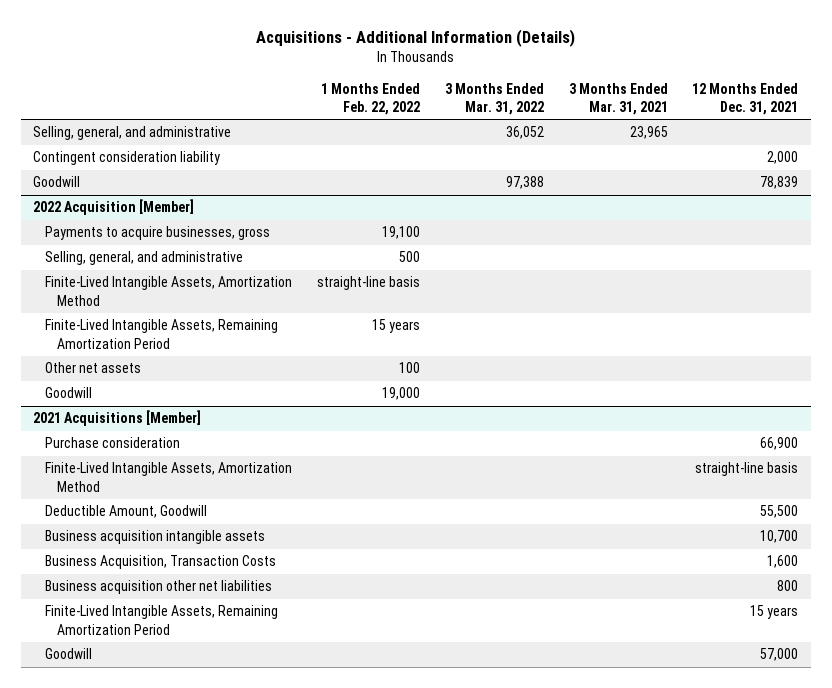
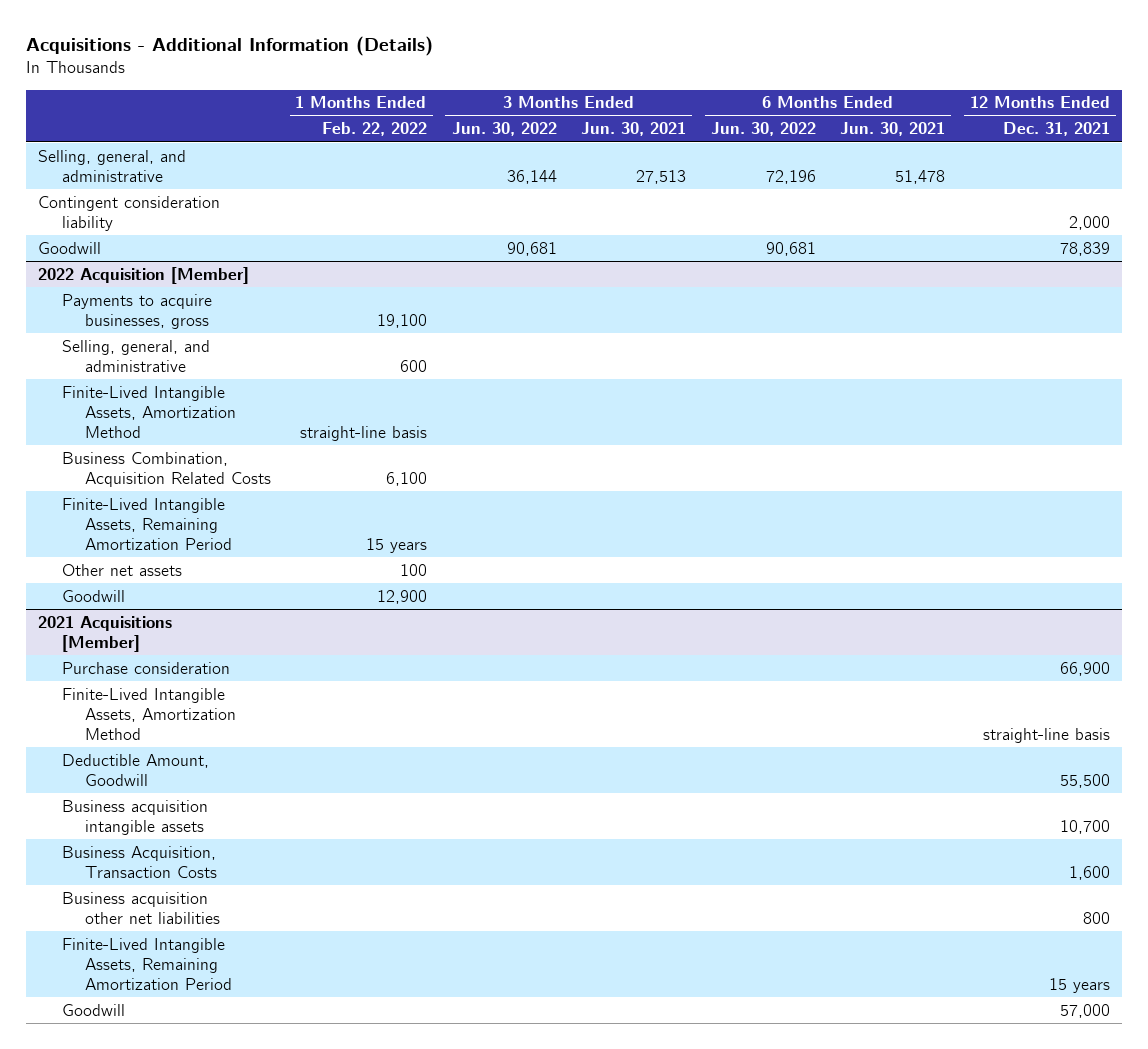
- | 1 Months Ended Feb. 22, 2022 | 3 Months Ended Mar. 31, 2022 | 3 Months Ended Mar. 31, 2021 | 12 Months Ended Dec. 31, 2021
+ | 1 Months Ended Feb. 22, 2022 | 3 Months Ended Jun. 30, 2022 | 3 Months Ended Jun. 30, 2021 | 6 Months Ended Jun. 30, 2022 | 6 Months Ended Jun. 30, 2021 | 12 Months Ended Dec. 31, 2021
@ 2022 Acquisition [Member]
- Selling, general, and administrative | 500 | | |
+ Selling, general, and administrative | 600 | | | | |
+ Business Combination, Acquisition Related Costs | 6,100 | | | | |
- Goodwill | 19,000 | | |
+ Goodwill | 12,900 | | | | |

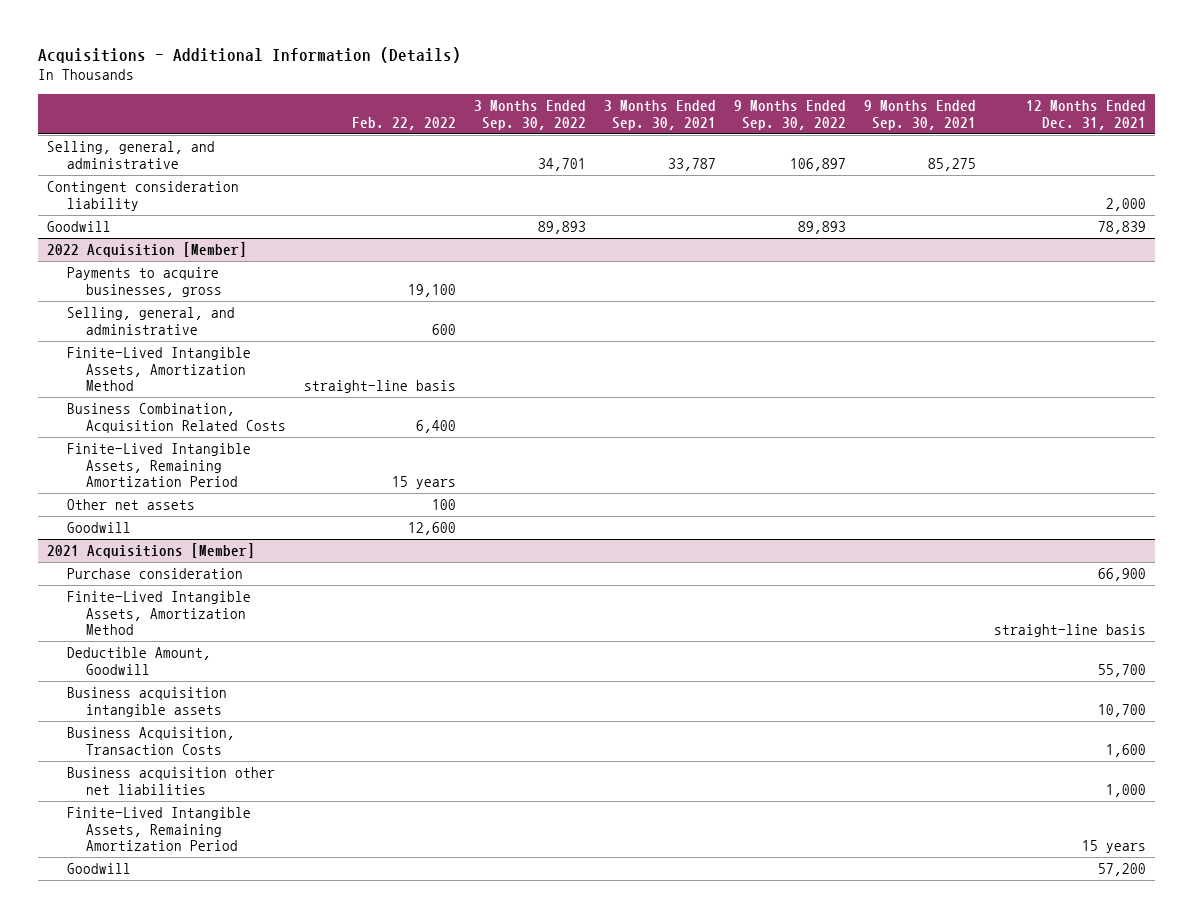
- | 1 Months Ended Feb. 22, 2022 | 3 Months Ended Jun. 30, 2022 | 3 Months Ended Jun. 30, 2021 | 6 Months Ended Jun. 30, 2022 | 6 Months Ended Jun. 30, 2021 | 12 Months Ended Dec. 31, 2021
+ | Feb. 22, 2022 | 3 Months Ended Sep. 30, 2022 | 3 Months Ended Sep. 30, 2021 | 9 Months Ended Sep. 30, 2022 | 9 Months Ended Sep. 30, 2021 | 12 Months Ended Dec. 31, 2021
@ 2021 Acquisitions [Member]
- Deductible Amount, Goodwill | | | | | | 55,500
+ Deductible Amount, Goodwill | | | | | | 55,700
- Business acquisition other net liabilities | | | | | | 800
+ Business acquisition other net liabilities | | | | | | 1,000
- Goodwill | | | | | | 57,000
+ Goodwill | | | | | | 57,200

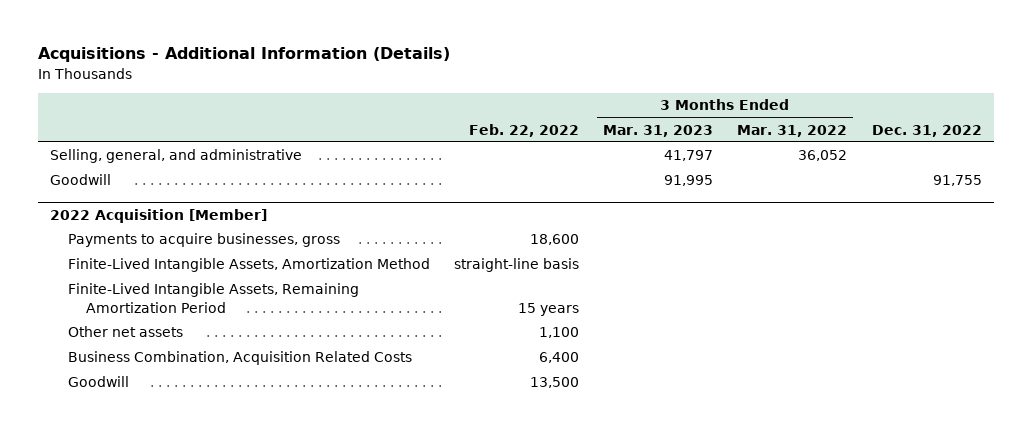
- | Feb. 22, 2022 | 3 Months Ended Sep. 30, 2022 | 3 Months Ended Sep. 30, 2021 | 9 Months Ended Sep. 30, 2022 | 9 Months Ended Sep. 30, 2021 | 12 Months Ended Dec. 31, 2021
+ | Feb. 22, 2022 | 3 Months Ended Mar. 31, 2023 | 3 Months Ended Mar. 31, 2022 | Dec. 31, 2022
- Contingent consideration liability | | | | | | 2,000
@ 2022 Acquisition [Member]
- Payments to acquire businesses, gross | 19,100 | | | | |
- Selling, general, and administrative | 600 | | | | |
+ Payments to acquire businesses, gross | 18,600 | | |
- Other net assets | 100 | | | | |
- Goodwill | 12,600 | | | | |
- 2021 Acquisitions [Member]
- Purchase consideration | | | | | | 66,900
- Finite-Lived Intangible Assets, Amortization Method | | | | | | straight-line basis
- Deductible Amount, Goodwill | | | | | | 55,700
- Business acquisition intangible assets | | | | | | 10,700
- Business Acquisition, Transaction Costs | | | | | | 1,600
- Business acquisition other net liabilities | | | | | | 1,000
- Finite-Lived Intangible Assets, Remaining Amortization Period | | | | | | 15 years
- Goodwill | | | | | | 57,200
@ 2022 Acquisition [Member]
+ Other net assets | 1,100 | | |
moved down: Business Combination, Acquisition Related Costs | 6,400 | | |
+ Goodwill | 13,500 | | |

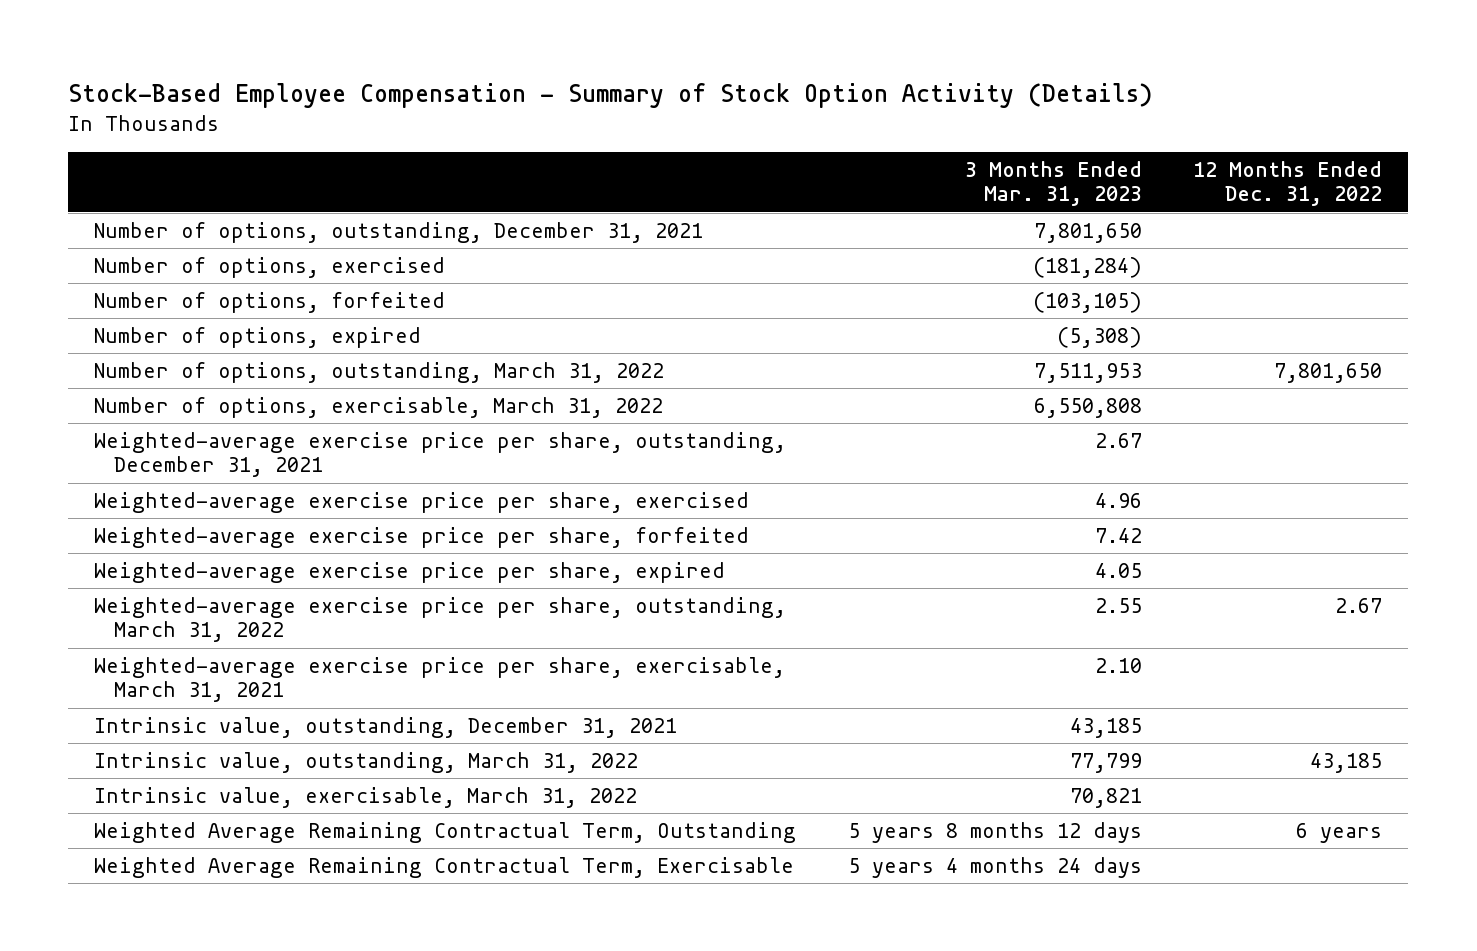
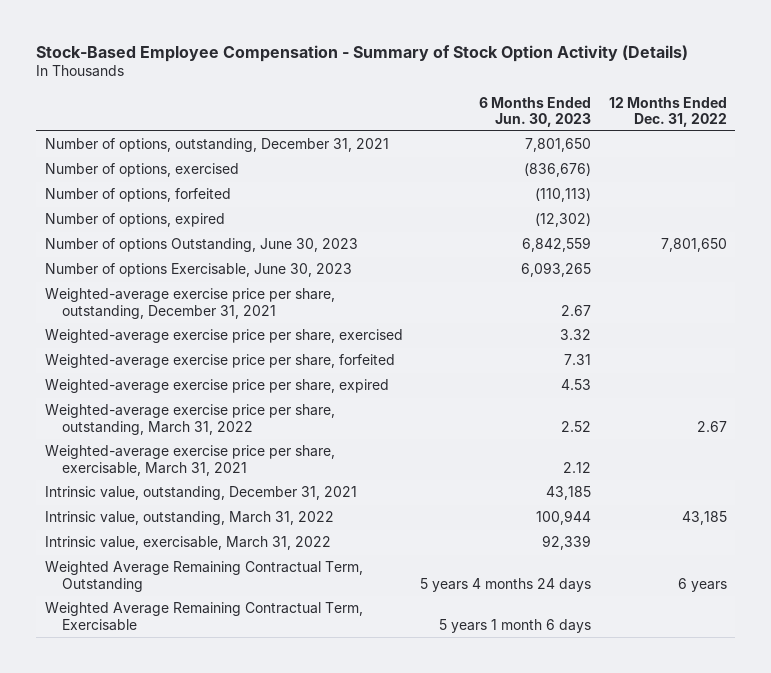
- | 3 Months Ended Mar. 31, 2023 | 12 Months Ended Dec. 31, 2022
+ | 6 Months Ended Jun. 30, 2023 | 12 Months Ended Dec. 31, 2022
- Number of options, outstanding, March 31, 2022 | 7,511,953 | 7,801,650
- Number of options, exercisable, March 31, 2022 | 6,550,808 |
+ Number of options Outstanding, June 30, 2023 | 6,842,559 | 7,801,650
+ Number of options Exercisable, June 30, 2023 | 6,093,265 |

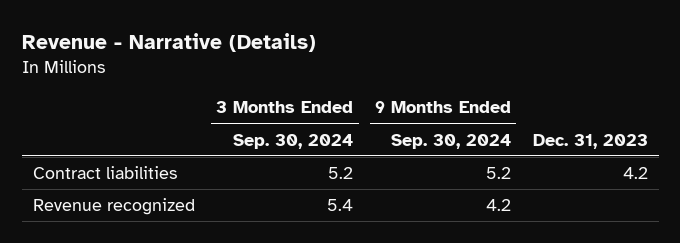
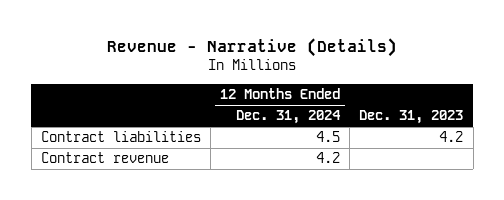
- | 3 Months Ended Sep. 30, 2024 | 9 Months Ended Sep. 30, 2024 | Dec. 31, 2023
+ | 12 Months Ended Dec. 31, 2024 | Dec. 31, 2023
- Revenue recognized | 5.4 | 4.2 |
+ Contract revenue | 4.2 |

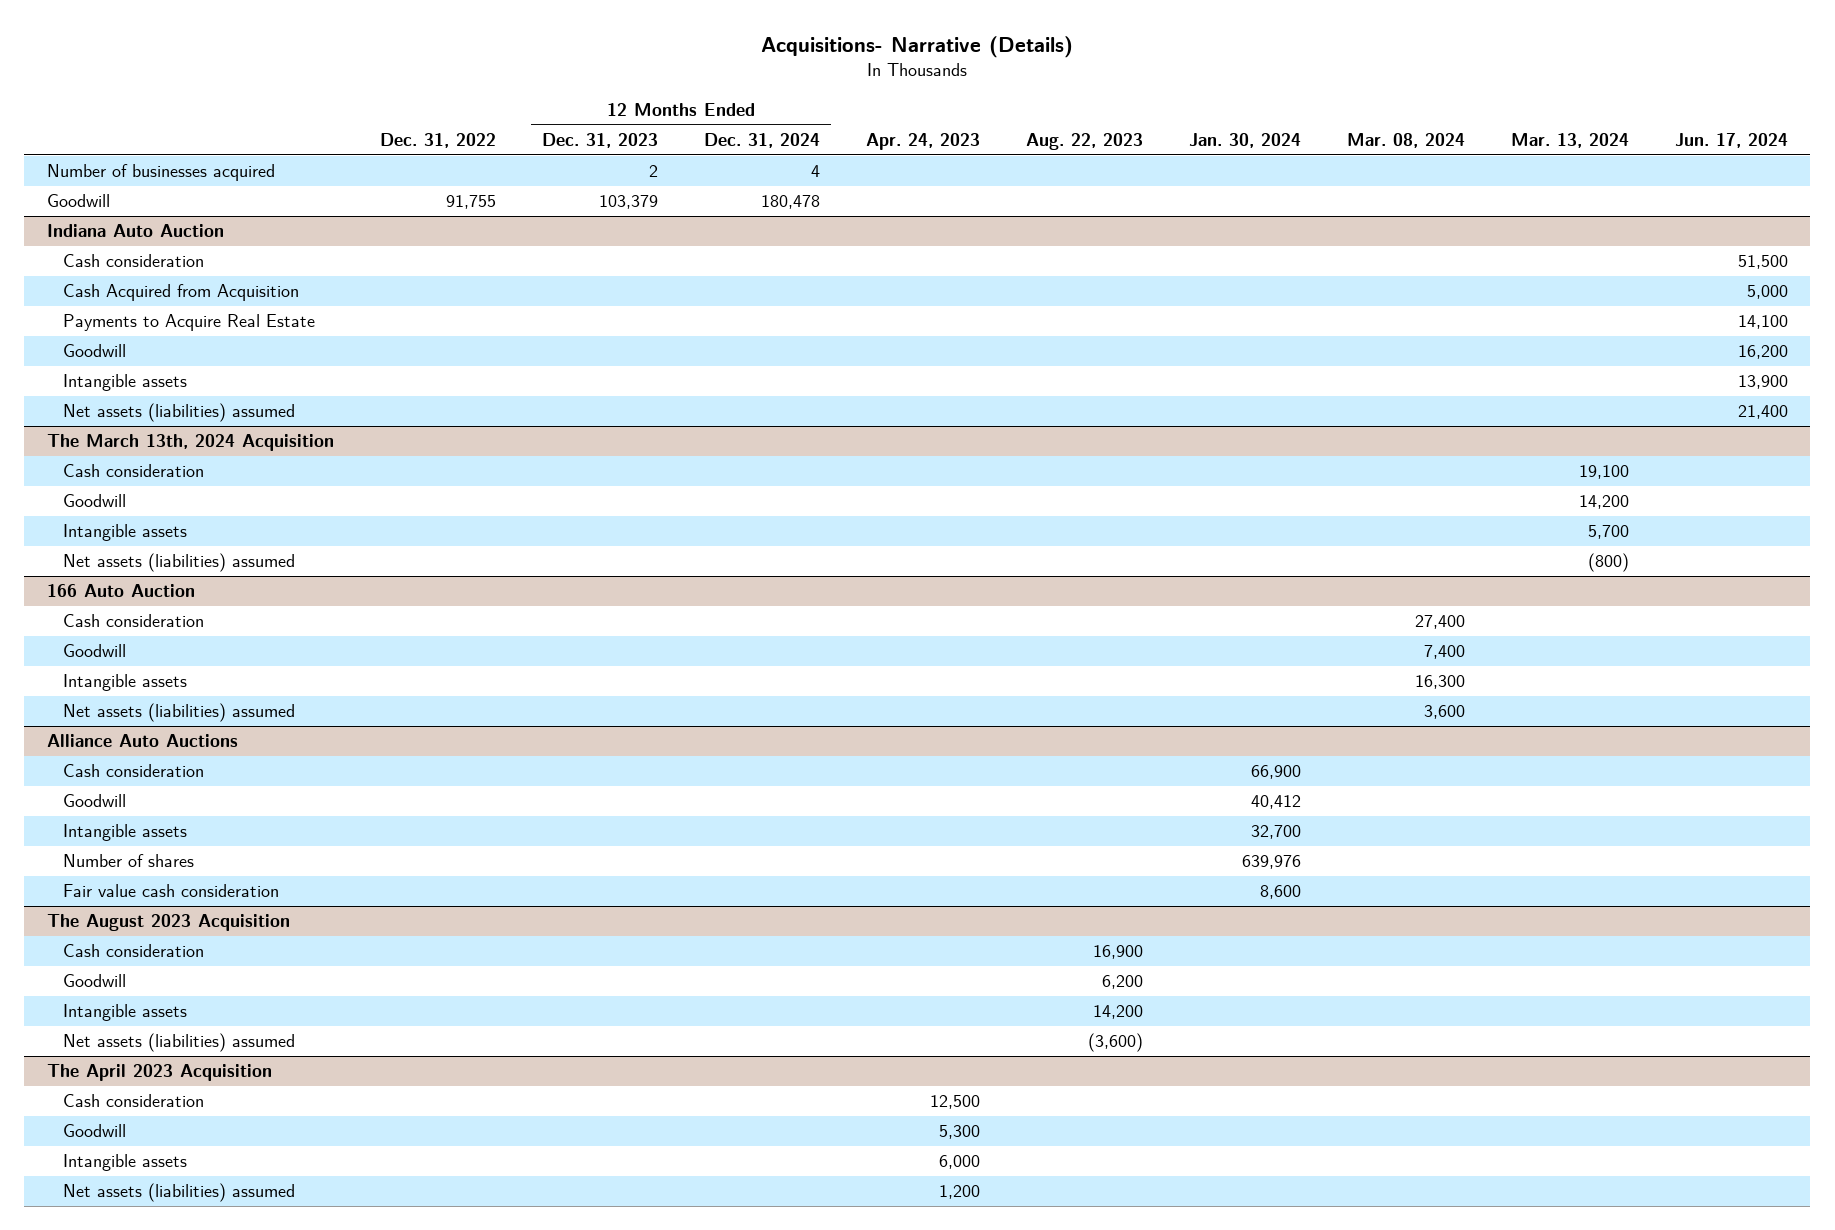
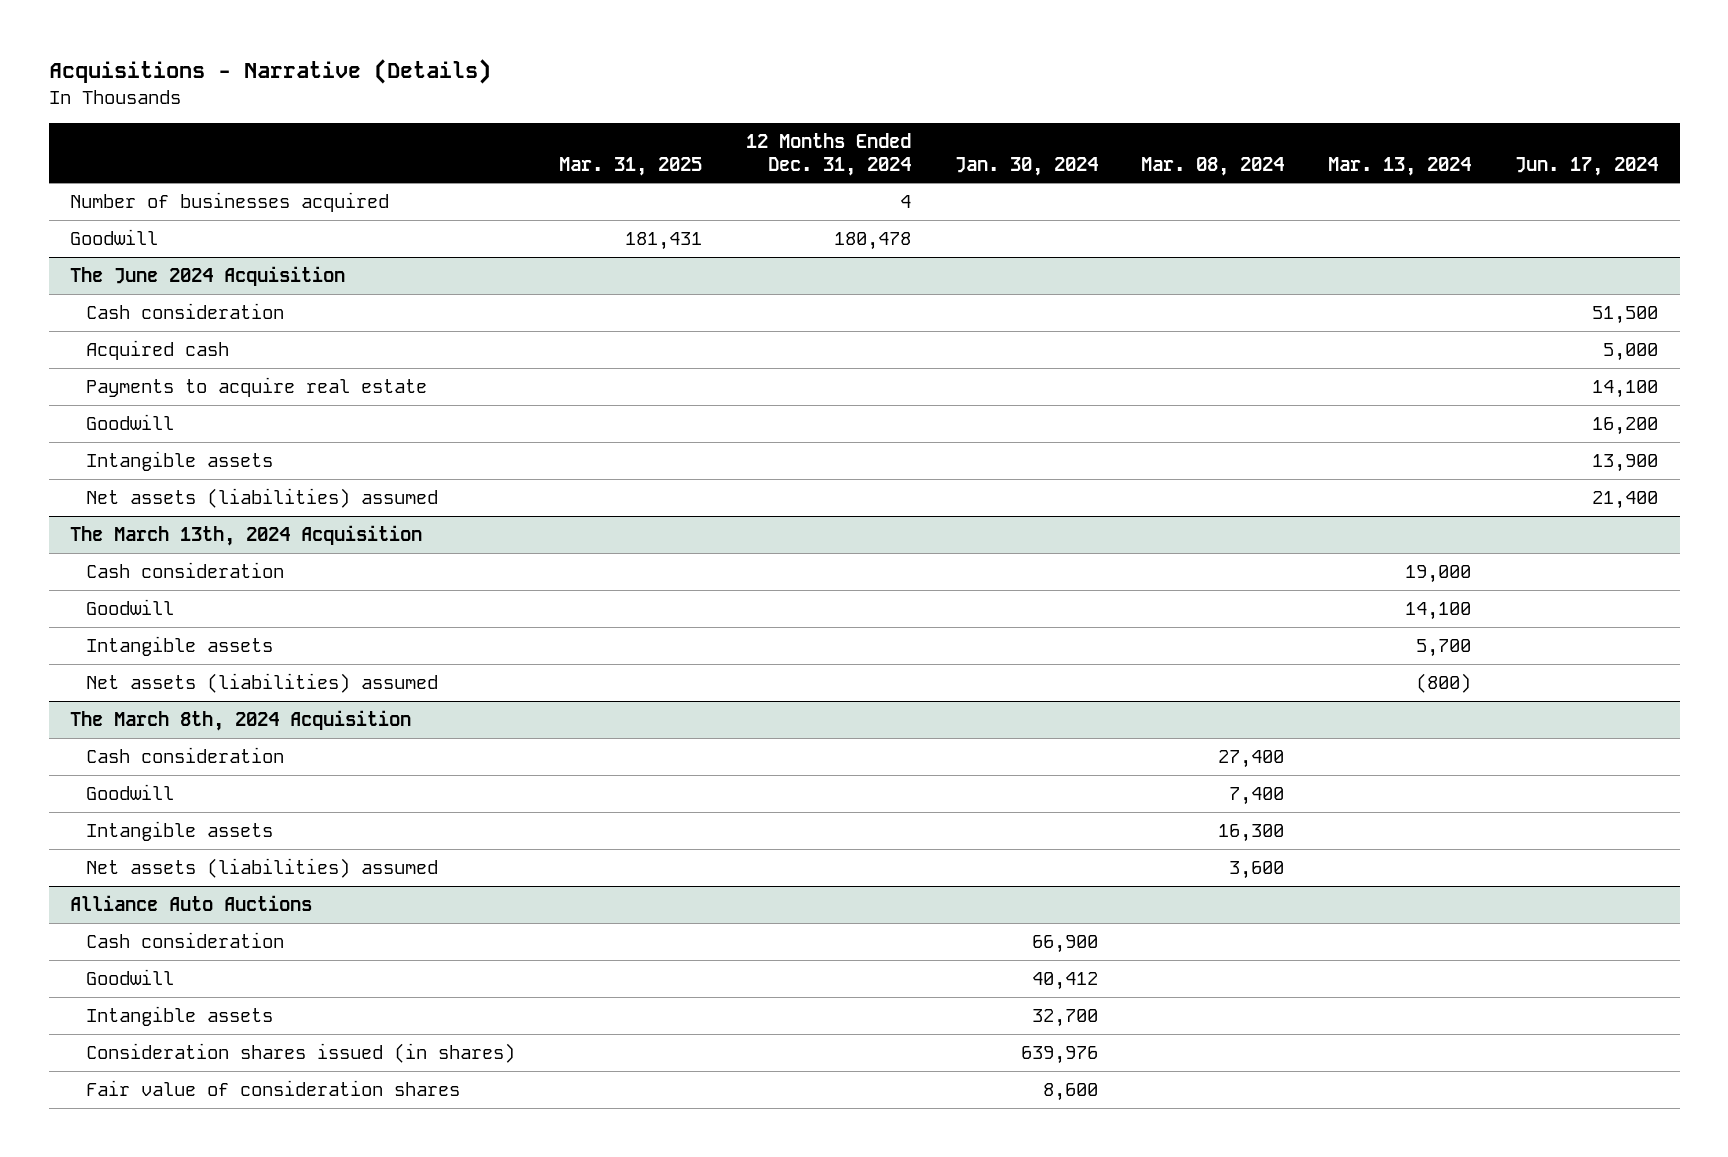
- Acquisitions- Narrative (Details)
+ Acquisitions - Narrative (Details)
- | Dec. 31, 2022 | 12 Months Ended Dec. 31, 2023 | 12 Months Ended Dec. 31, 2024 | Apr. 24, 2023 | Aug. 22, 2023 | Jan. 30, 2024 | Mar. 08, 2024 | Mar. 13, 2024 | Jun. 17, 2024
+ | Mar. 31, 2025 | 12 Months Ended Dec. 31, 2024 | Jan. 30, 2024 | Mar. 08, 2024 | Mar. 13, 2024 | Jun. 17, 2024
- Indiana Auto Auction
+ The June 2024 Acquisition
- Cash Acquired from Acquisition | | | | | | | | | 5,000
- Payments to Acquire Real Estate | | | | | | | | | 14,100
+ Acquired cash | | | | | | 5,000
+ Payments to acquire real estate | | | | | | 14,100
@ The March 13th, 2024 Acquisition
- Cash consideration | | | | | | | | 19,100 |
- Goodwill | | | | | | | | 14,200 |
+ Cash consideration | | | | | 19,000 |
+ Goodwill | | | | | 14,100 |
- 166 Auto Auction
+ The March 8th, 2024 Acquisition
@ Alliance Auto Auctions
- Number of shares | | | | | | 639,976 | | |
- Fair value cash consideration | | | | | | 8,600 | | |
- The August 2023 Acquisition
- Cash consideration | | | | | 16,900 | | | |
- Goodwill | | | | | 6,200 | | | |
- Intangible assets | | | | | 14,200 | | | |
- Net assets (liabilities) assumed | | | | | (3,600) | | | |
- The April 2023 Acquisition
- Cash consideration | | | | 12,500 | | | | |
- Goodwill | | | | 5,300 | | | | |
- Intangible assets | | | | 6,000 | | | | |
- Net assets (liabilities) assumed | | | | 1,200 | | | | |
@ Alliance Auto Auctions
+ Consideration shares issued (in shares) | | | 639,976 | | |
+ Fair value of consideration shares | | | 8,600 | | |

